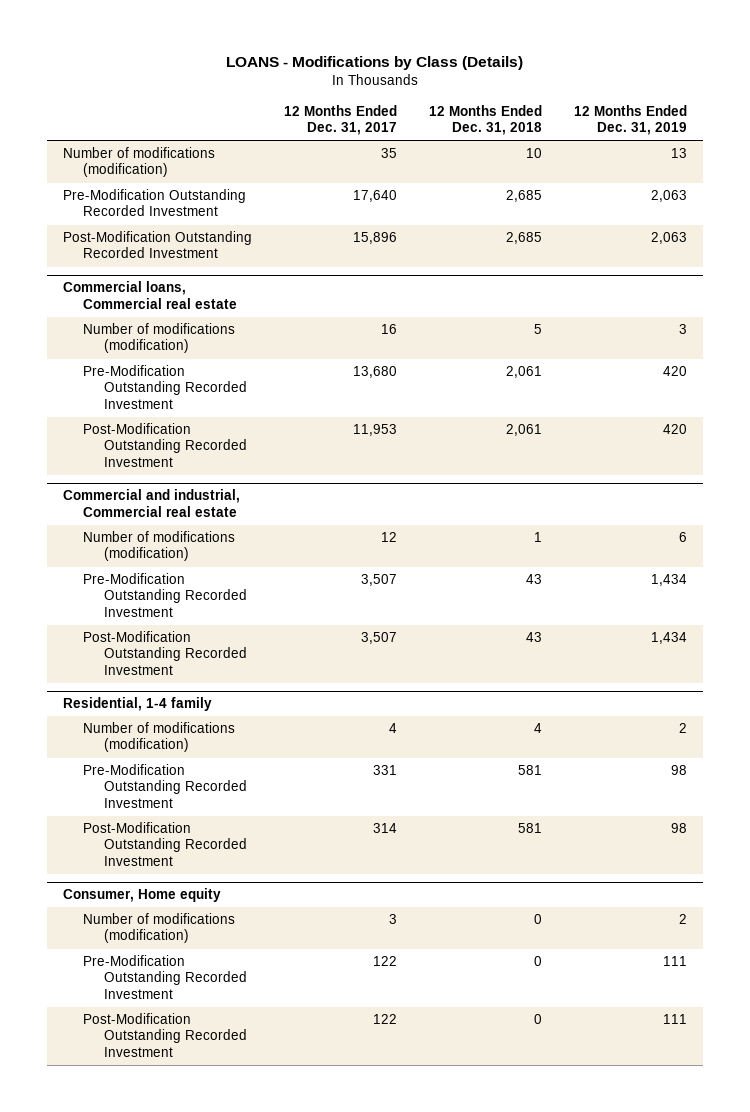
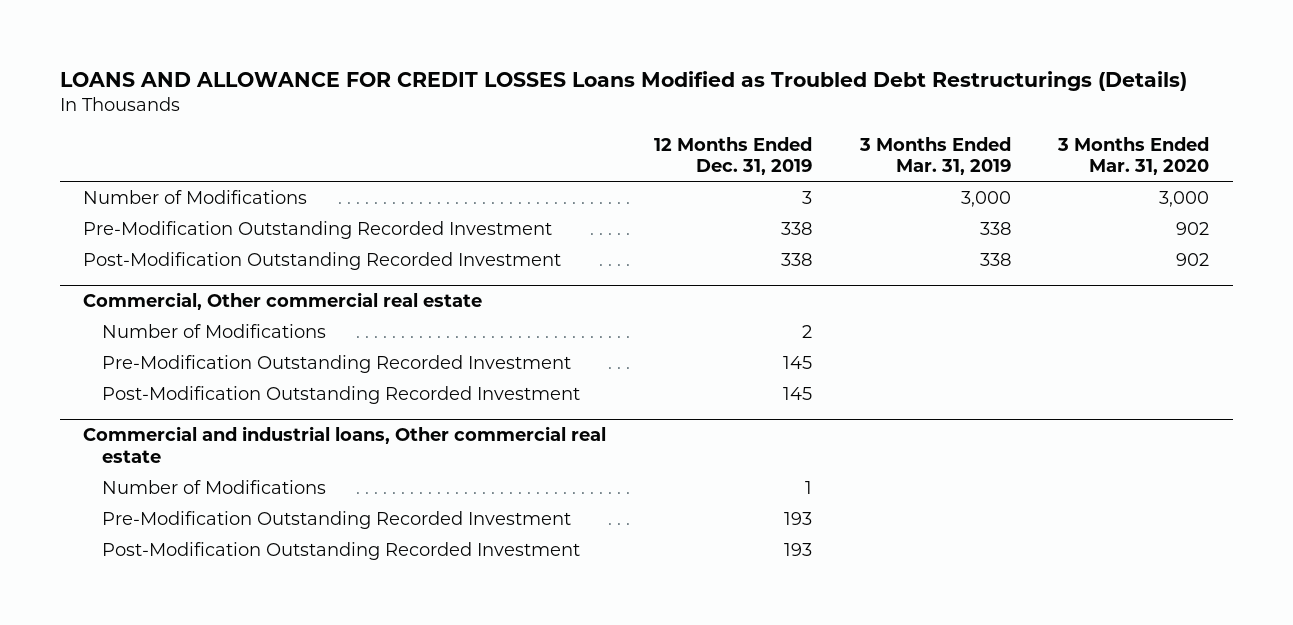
- LOANS - Modifications by Class (Details)
+ LOANS AND ALLOWANCE FOR CREDIT LOSSES Loans Modified as Troubled Debt Restructurings (Details)
- | 12 Months Ended Dec. 31, 2017 | 12 Months Ended Dec. 31, 2018 | 12 Months Ended Dec. 31, 2019
+ | 12 Months Ended Dec. 31, 2019 | 3 Months Ended Mar. 31, 2019 | 3 Months Ended Mar. 31, 2020
- Number of modifications (modification) | 35 | 10 | 13
- Pre-Modification Outstanding Recorded Investment | 17,640 | 2,685 | 2,063
- Post-Modification Outstanding Recorded Investment | 15,896 | 2,685 | 2,063
- Commercial loans, Commercial real estate
- Number of modifications (modification) | 16 | 5 | 3
- Pre-Modification Outstanding Recorded Investment | 13,680 | 2,061 | 420
- Post-Modification Outstanding Recorded Investment | 11,953 | 2,061 | 420
- Commercial and industrial, Commercial real estate
- Number of modifications (modification) | 12 | 1 | 6
- Pre-Modification Outstanding Recorded Investment | 3,507 | 43 | 1,434
- Post-Modification Outstanding Recorded Investment | 3,507 | 43 | 1,434
- Residential, 1-4 family
- Number of modifications (modification) | 4 | 4 | 2
- Pre-Modification Outstanding Recorded Investment | 331 | 581 | 98
- Post-Modification Outstanding Recorded Investment | 314 | 581 | 98
- Consumer, Home equity
- Number of modifications (modification) | 3 | 0 | 2
- Pre-Modification Outstanding Recorded Investment | 122 | 0 | 111
- Post-Modification Outstanding Recorded Investment | 122 | 0 | 111
+ Number of Modifications | 3 | 3,000 | 3,000
+ Pre-Modification Outstanding Recorded Investment | 338 | 338 | 902
+ Post-Modification Outstanding Recorded Investment | 338 | 338 | 902
+ Commercial, Other commercial real estate
+ Number of Modifications | 2 | |
+ Pre-Modification Outstanding Recorded Investment | 145 | |
+ Post-Modification Outstanding Recorded Investment | 145 | |
+ Commercial and industrial loans, Other commercial real estate
+ Number of Modifications | 1 | |
+ Pre-Modification Outstanding Recorded Investment | 193 | |
+ Post-Modification Outstanding Recorded Investment | 193 | |

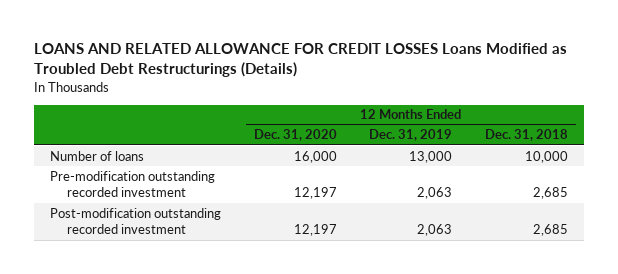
- LOANS AND ALLOWANCE FOR CREDIT LOSSES Loans Modified as Troubled Debt Restructurings (Details)
+ LOANS AND RELATED ALLOWANCE FOR CREDIT LOSSES Loans Modified as Troubled Debt Restructurings (Details)
- | 12 Months Ended Dec. 31, 2019 | 3 Months Ended Mar. 31, 2019 | 3 Months Ended Mar. 31, 2020
+ | 12 Months Ended Dec. 31, 2020 | 12 Months Ended Dec. 31, 2019 | 12 Months Ended Dec. 31, 2018
- Number of Modifications | 3 | 3,000 | 3,000
- Pre-Modification Outstanding Recorded Investment | 338 | 338 | 902
- Post-Modification Outstanding Recorded Investment | 338 | 338 | 902
- Commercial, Other commercial real estate
- Number of Modifications | 2 | |
- Pre-Modification Outstanding Recorded Investment | 145 | |
- Post-Modification Outstanding Recorded Investment | 145 | |
- Commercial and industrial loans, Other commercial real estate
- Number of Modifications | 1 | |
- Pre-Modification Outstanding Recorded Investment | 193 | |
- Post-Modification Outstanding Recorded Investment | 193 | |
+ Number of loans | 16,000 | 13,000 | 10,000
+ Pre-modification outstanding recorded investment | 12,197 | 2,063 | 2,685
+ Post-modification outstanding recorded investment | 12,197 | 2,063 | 2,685

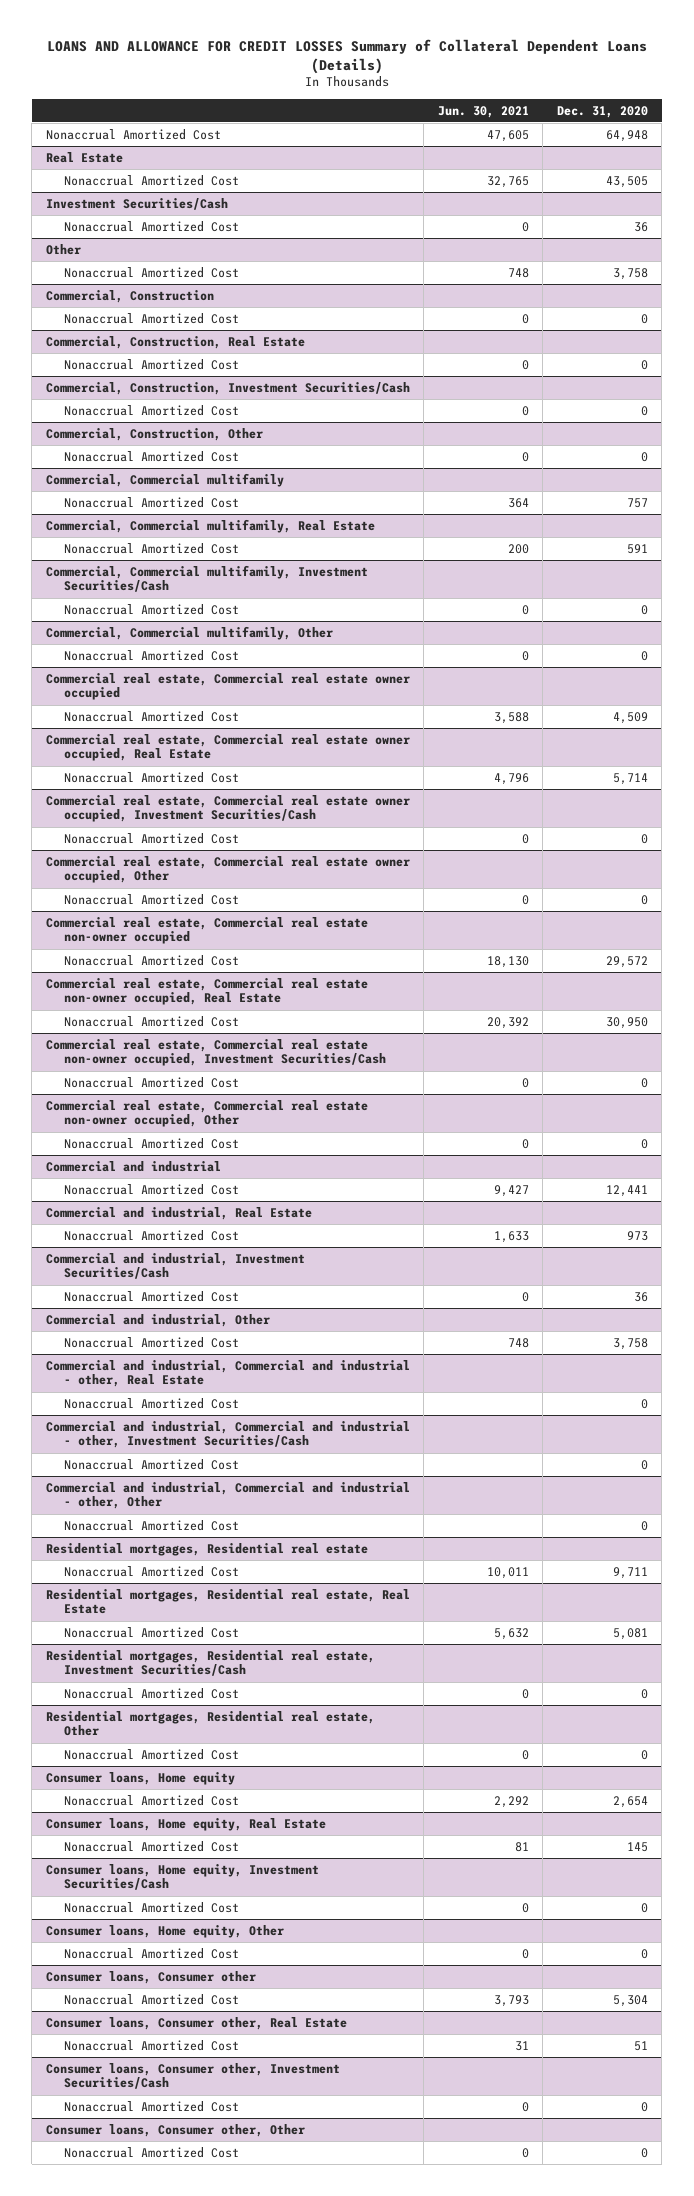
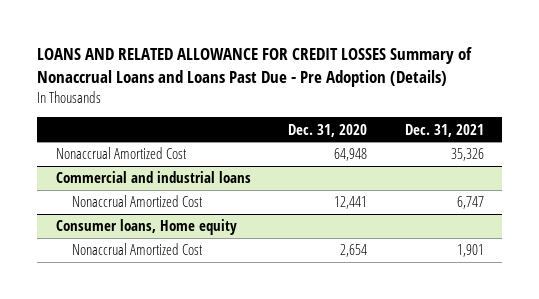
- LOANS AND ALLOWANCE FOR CREDIT LOSSES Summary of Collateral Dependent Loans (Details)
+ LOANS AND RELATED ALLOWANCE FOR CREDIT LOSSES Summary of Nonaccrual Loans and Loans Past Due - Pre Adoption (Details)
- | Jun. 30, 2021 | Dec. 31, 2020
+ | Dec. 31, 2020 | Dec. 31, 2021
- Real Estate
- Nonaccrual Amortized Cost | 32,765 | 43,505
- Investment Securities/Cash
- Nonaccrual Amortized Cost | 0 | 36
- Other
- Nonaccrual Amortized Cost | 748 | 3,758
- Commercial, Construction
- Nonaccrual Amortized Cost | 0 | 0
- Commercial, Construction, Real Estate
- Nonaccrual Amortized Cost | 0 | 0
- Commercial, Construction, Investment Securities/Cash
- Nonaccrual Amortized Cost | 0 | 0
- Commercial, Construction, Other
- Nonaccrual Amortized Cost | 0 | 0
- Commercial, Commercial multifamily
- Nonaccrual Amortized Cost | 364 | 757
- Commercial, Commercial multifamily, Real Estate
- Nonaccrual Amortized Cost | 200 | 591
- Commercial, Commercial multifamily, Investment Securities/Cash
- Nonaccrual Amortized Cost | 0 | 0
- Commercial, Commercial multifamily, Other
- Nonaccrual Amortized Cost | 0 | 0
- Commercial real estate, Commercial real estate owner occupied
- Nonaccrual Amortized Cost | 3,588 | 4,509
- Commercial real estate, Commercial real estate owner occupied, Real Estate
- Nonaccrual Amortized Cost | 4,796 | 5,714
- Commercial real estate, Commercial real estate owner occupied, Investment Securities/Cash
- Nonaccrual Amortized Cost | 0 | 0
- Commercial real estate, Commercial real estate owner occupied, Other
- Nonaccrual Amortized Cost | 0 | 0
- Commercial real estate, Commercial real estate non-owner occupied
- Nonaccrual Amortized Cost | 18,130 | 29,572
- Commercial real estate, Commercial real estate non-owner occupied, Real Estate
- Nonaccrual Amortized Cost | 20,392 | 30,950
- Commercial real estate, Commercial real estate non-owner occupied, Investment Securities/Cash
- Nonaccrual Amortized Cost | 0 | 0
- Commercial real estate, Commercial real estate non-owner occupied, Other
- Nonaccrual Amortized Cost | 0 | 0
- Commercial and industrial
+ Commercial and industrial loans
- Commercial and industrial, Real Estate
- Nonaccrual Amortized Cost | 1,633 | 973
- Commercial and industrial, Investment Securities/Cash
- Nonaccrual Amortized Cost | 0 | 36
- Commercial and industrial, Other
- Nonaccrual Amortized Cost | 748 | 3,758
- Commercial and industrial, Commercial and industrial - other, Real Estate
- Nonaccrual Amortized Cost | | 0
- Commercial and industrial, Commercial and industrial - other, Investment Securities/Cash
- Nonaccrual Amortized Cost | | 0
- Commercial and industrial, Commercial and industrial - other, Other
- Nonaccrual Amortized Cost | | 0
- Residential mortgages, Residential real estate
- Nonaccrual Amortized Cost | 10,011 | 9,711
- Residential mortgages, Residential real estate, Real Estate
- Nonaccrual Amortized Cost | 5,632 | 5,081
- Residential mortgages, Residential real estate, Investment Securities/Cash
- Nonaccrual Amortized Cost | 0 | 0
- Residential mortgages, Residential real estate, Other
- Nonaccrual Amortized Cost | 0 | 0
- Consumer loans, Home equity, Real Estate
- Nonaccrual Amortized Cost | 81 | 145
- Consumer loans, Home equity, Investment Securities/Cash
- Nonaccrual Amortized Cost | 0 | 0
- Consumer loans, Home equity, Other
- Nonaccrual Amortized Cost | 0 | 0
- Consumer loans, Consumer other
- Nonaccrual Amortized Cost | 3,793 | 5,304
- Consumer loans, Consumer other, Real Estate
- Nonaccrual Amortized Cost | 31 | 51
- Consumer loans, Consumer other, Investment Securities/Cash
- Nonaccrual Amortized Cost | 0 | 0
- Consumer loans, Consumer other, Other
- Nonaccrual Amortized Cost | 0 | 0

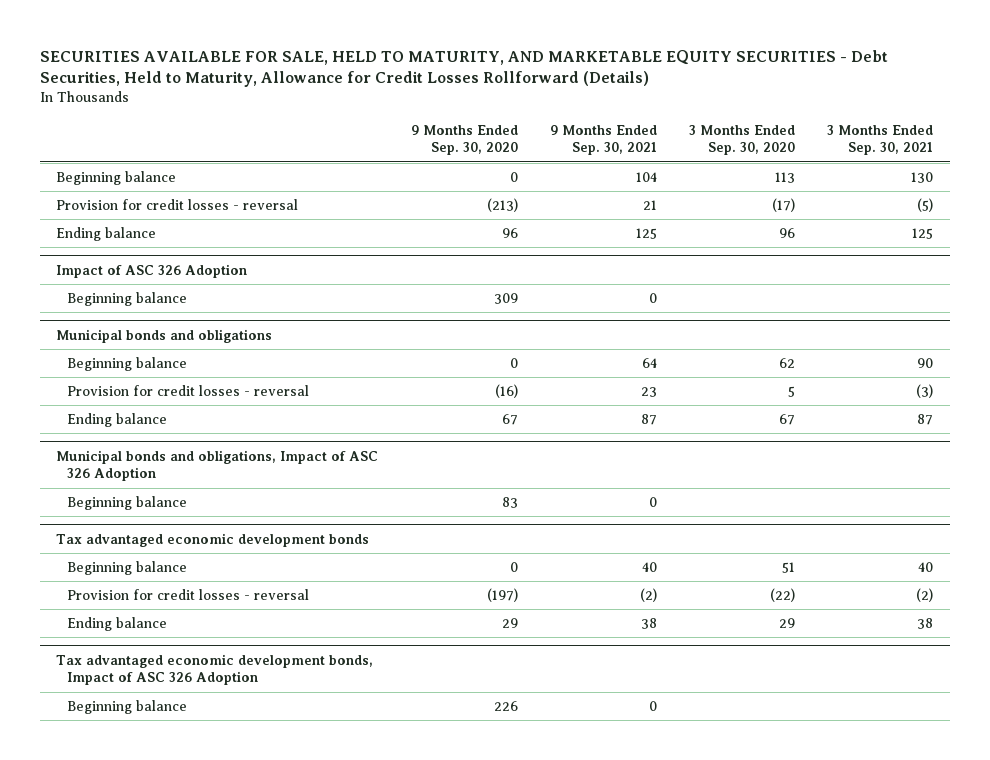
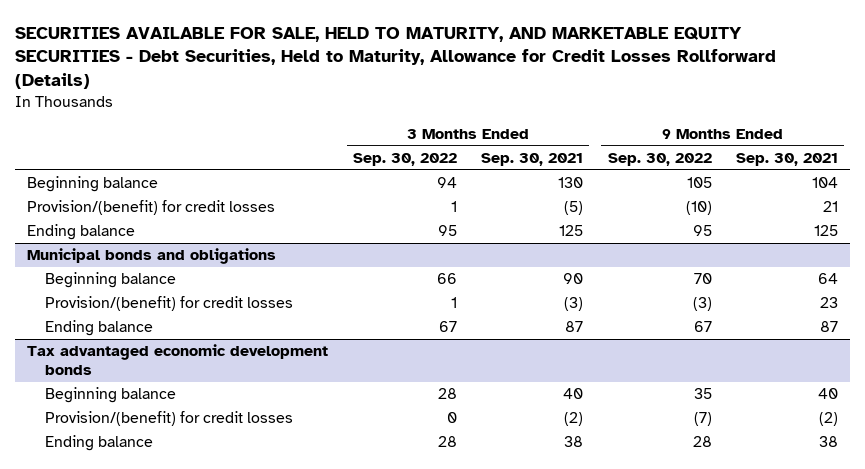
- | 9 Months Ended Sep. 30, 2020 | 9 Months Ended Sep. 30, 2021 | 3 Months Ended Sep. 30, 2020 | 3 Months Ended Sep. 30, 2021
+ | 3 Months Ended Sep. 30, 2022 | 3 Months Ended Sep. 30, 2021 | 9 Months Ended Sep. 30, 2022 | 9 Months Ended Sep. 30, 2021
- Provision for credit losses - reversal | (213) | 21 | (17) | (5)
+ Provision/(benefit) for credit losses | 1 | (5) | (10) | 21
- Impact of ASC 326 Adoption
- Beginning balance | 309 | 0 | |
@ Municipal bonds and obligations
- Provision for credit losses - reversal | (16) | 23 | 5 | (3)
+ Provision/(benefit) for credit losses | 1 | (3) | (3) | 23
- Municipal bonds and obligations, Impact of ASC 326 Adoption
- Beginning balance | 83 | 0 | |
@ Tax advantaged economic development bonds
- Provision for credit losses - reversal | (197) | (2) | (22) | (2)
+ Provision/(benefit) for credit losses | 0 | (2) | (7) | (2)
- Tax advantaged economic development bonds, Impact of ASC 326 Adoption
- Beginning balance | 226 | 0 | |

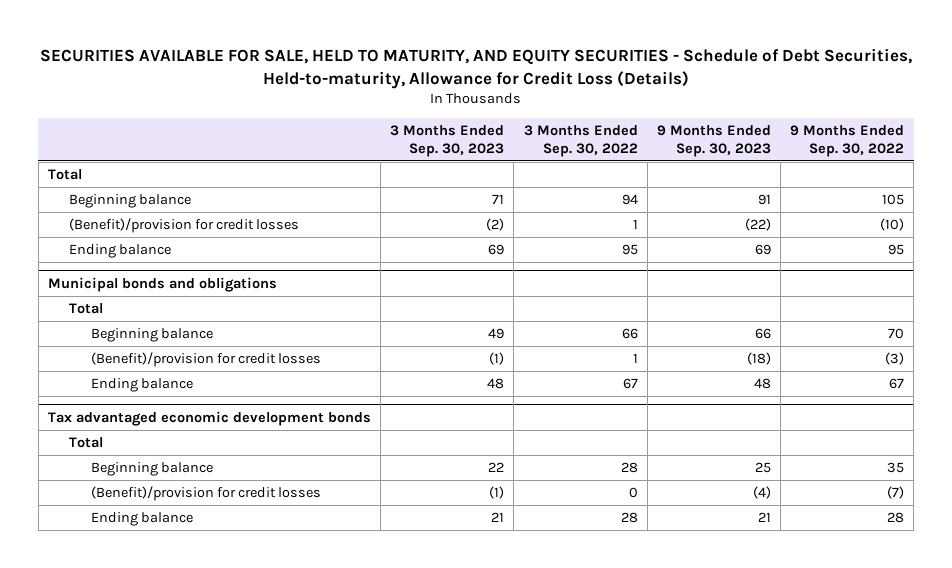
- SECURITIES AVAILABLE FOR SALE, HELD TO MATURITY, AND MARKETABLE EQUITY SECURITIES - Debt Securities, Held to Maturity, Allowance for Credit Losses Rollforward (Details)
+ SECURITIES AVAILABLE FOR SALE, HELD TO MATURITY, AND EQUITY SECURITIES - Schedule of Debt Securities, Held-to-maturity, Allowance for Credit Loss (Details)
- | 3 Months Ended Sep. 30, 2022 | 3 Months Ended Sep. 30, 2021 | 9 Months Ended Sep. 30, 2022 | 9 Months Ended Sep. 30, 2021
+ | 3 Months Ended Sep. 30, 2023 | 3 Months Ended Sep. 30, 2022 | 9 Months Ended Sep. 30, 2023 | 9 Months Ended Sep. 30, 2022
+ Total
- Provision/(benefit) for credit losses | 1 | (5) | (10) | 21
+ (Benefit)/provision for credit losses | (2) | 1 | (22) | (10)
@ Municipal bonds and obligations
+ Total
- Provision/(benefit) for credit losses | 1 | (3) | (3) | 23
+ (Benefit)/provision for credit losses | (1) | 1 | (18) | (3)
@ Tax advantaged economic development bonds
+ Total
- Provision/(benefit) for credit losses | 0 | (2) | (7) | (2)
+ (Benefit)/provision for credit losses | (1) | 0 | (4) | (7)

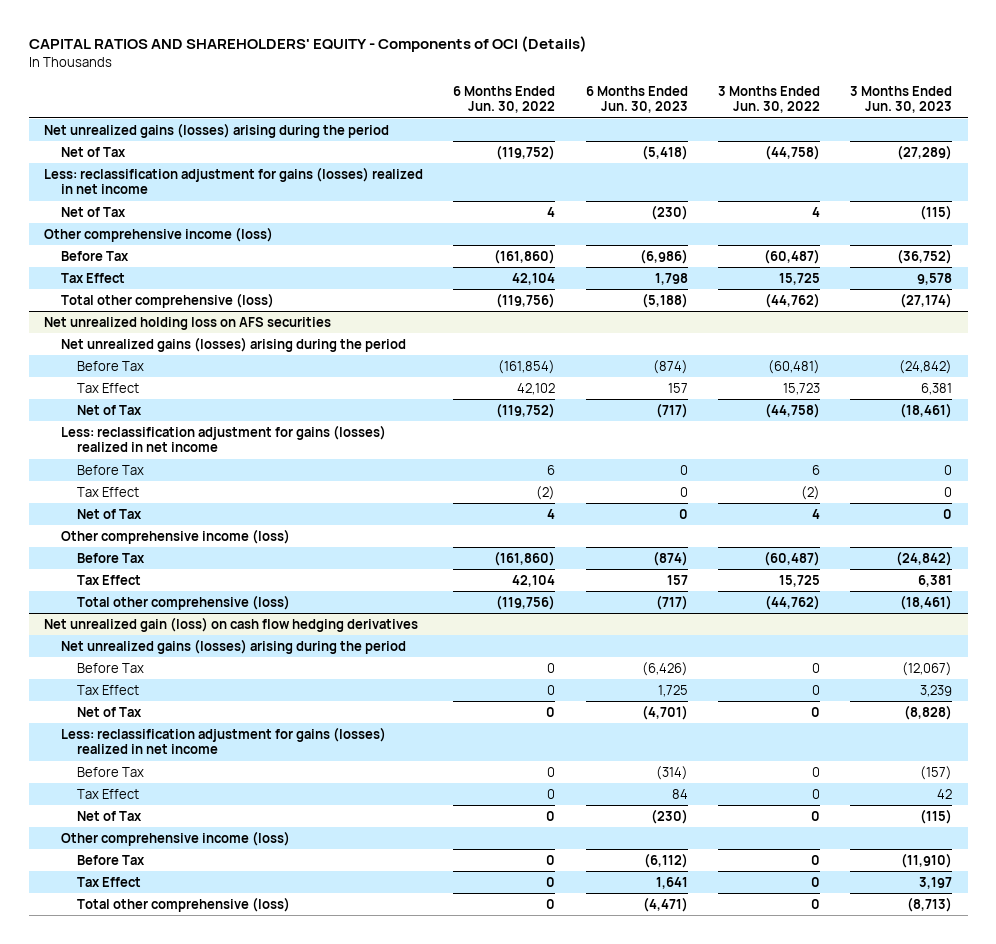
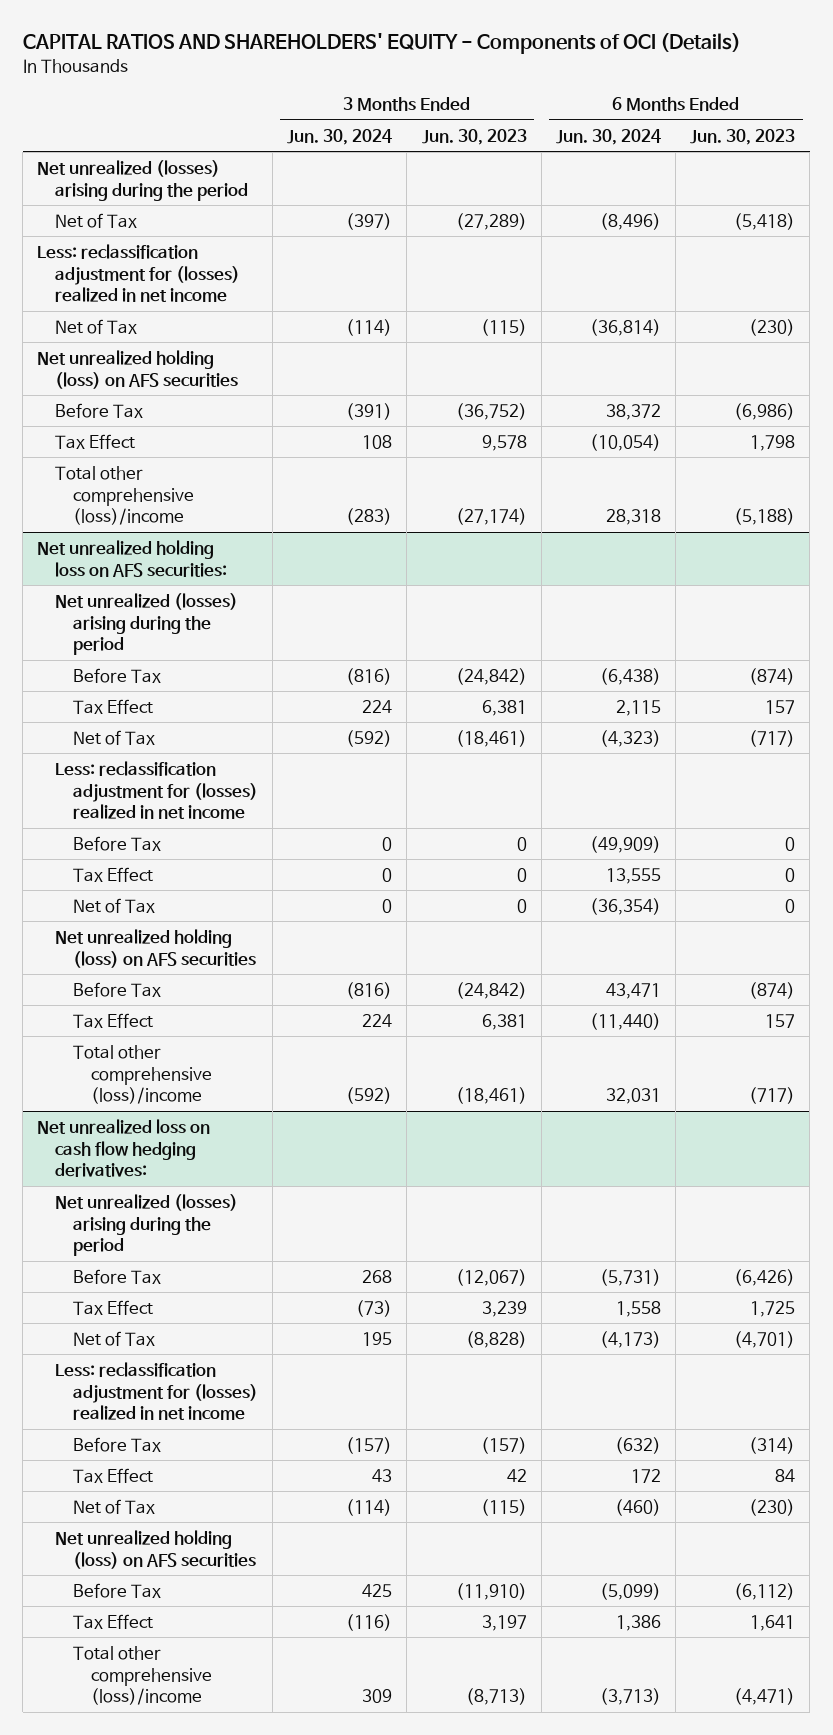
- | 6 Months Ended Jun. 30, 2022 | 6 Months Ended Jun. 30, 2023 | 3 Months Ended Jun. 30, 2022 | 3 Months Ended Jun. 30, 2023
+ | 3 Months Ended Jun. 30, 2024 | 3 Months Ended Jun. 30, 2023 | 6 Months Ended Jun. 30, 2024 | 6 Months Ended Jun. 30, 2023
- Net unrealized gains (losses) arising during the period
+ Net unrealized (losses) arising during the period
- Less: reclassification adjustment for gains (losses) realized in net income
+ Less: reclassification adjustment for (losses) realized in net income
- Other comprehensive income (loss)
+ Net unrealized holding (loss) on AFS securities
- Total other comprehensive (loss) | (119,756) | (5,188) | (44,762) | (27,174)
- Net unrealized holding loss on AFS securities
- Net unrealized gains (losses) arising during the period
+ Total other comprehensive (loss)/income | (283) | (27,174) | 28,318 | (5,188)
+ Net unrealized holding loss on AFS securities:
+ Net unrealized (losses) arising during the period
- Less: reclassification adjustment for gains (losses) realized in net income
+ Less: reclassification adjustment for (losses) realized in net income
- Other comprehensive income (loss)
+ Net unrealized holding (loss) on AFS securities
- Total other comprehensive (loss) | (119,756) | (717) | (44,762) | (18,461)
- Net unrealized gain (loss) on cash flow hedging derivatives
- Net unrealized gains (losses) arising during the period
+ Total other comprehensive (loss)/income | (592) | (18,461) | 32,031 | (717)
+ Net unrealized loss on cash flow hedging derivatives:
+ Net unrealized (losses) arising during the period
- Less: reclassification adjustment for gains (losses) realized in net income
+ Less: reclassification adjustment for (losses) realized in net income
- Other comprehensive income (loss)
+ Net unrealized holding (loss) on AFS securities
- Total other comprehensive (loss) | 0 | (4,471) | 0 | (8,713)
+ Total other comprehensive (loss)/income | 309 | (8,713) | (3,713) | (4,471)

